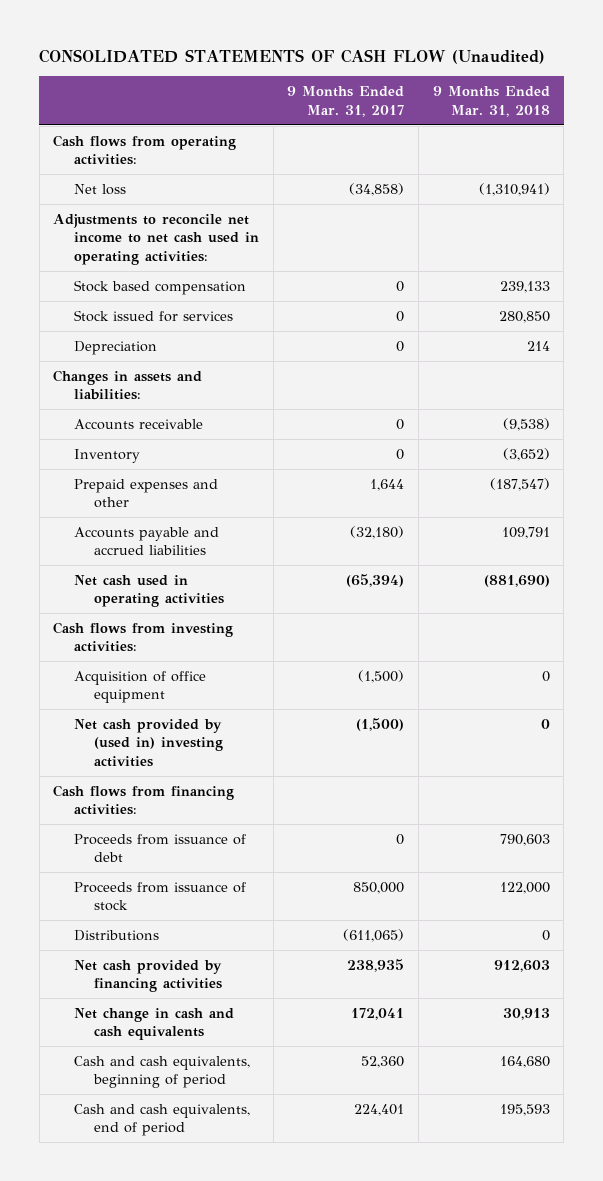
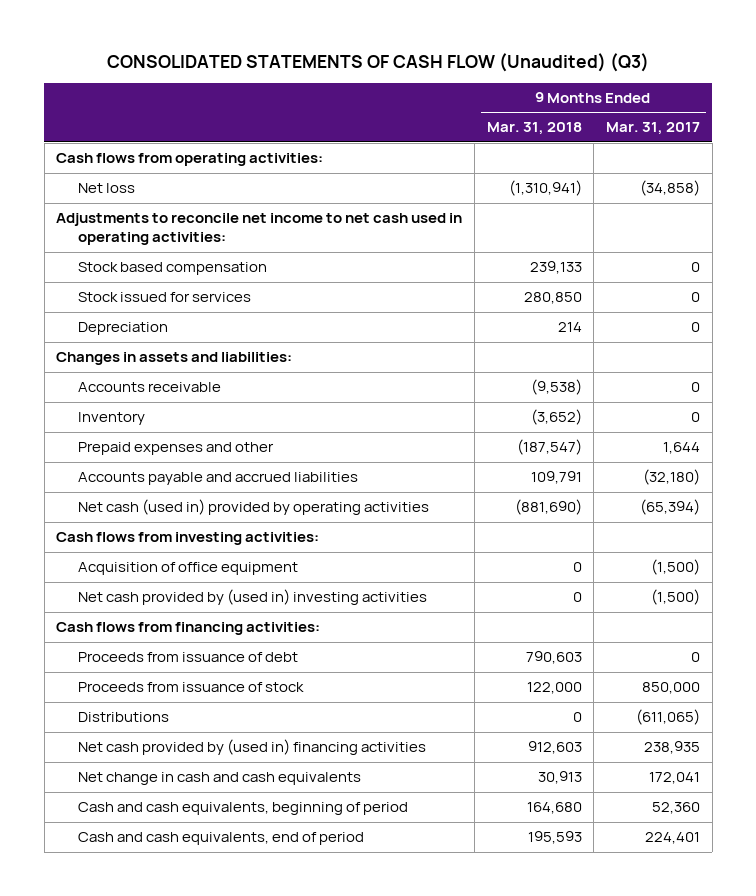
- CONSOLIDATED STATEMENTS OF CASH FLOW (Unaudited)
+ CONSOLIDATED STATEMENTS OF CASH FLOW (Unaudited) (Q3)
- | 9 Months Ended Mar. 31, 2017 | 9 Months Ended Mar. 31, 2018
+ | 9 Months Ended Mar. 31, 2018 | 9 Months Ended Mar. 31, 2017
- Net cash used in operating activities | (65,394) | (881,690)
+ Net cash (used in) provided by operating activities | (881,690) | (65,394)
- Net cash provided by financing activities | 238,935 | 912,603
+ Net cash provided by (used in) financing activities | 912,603 | 238,935

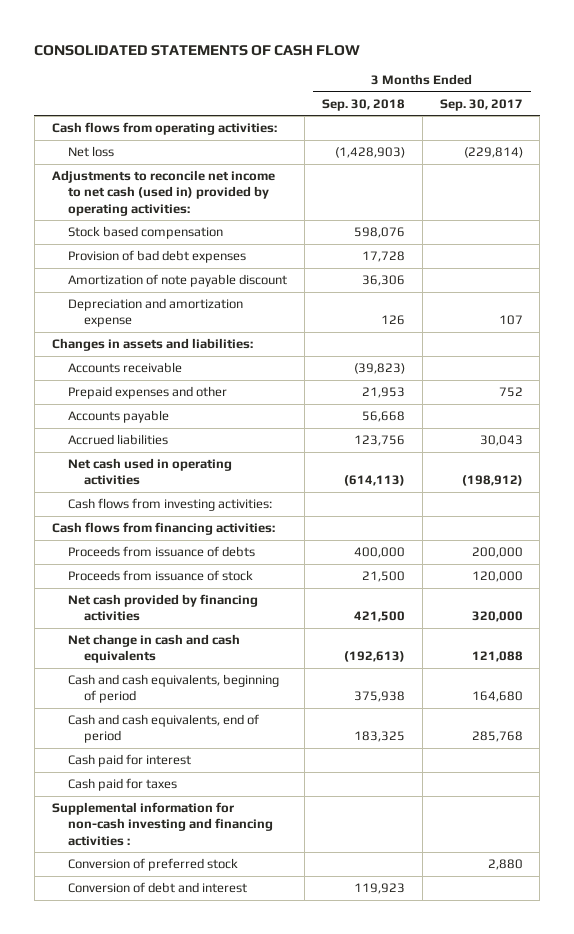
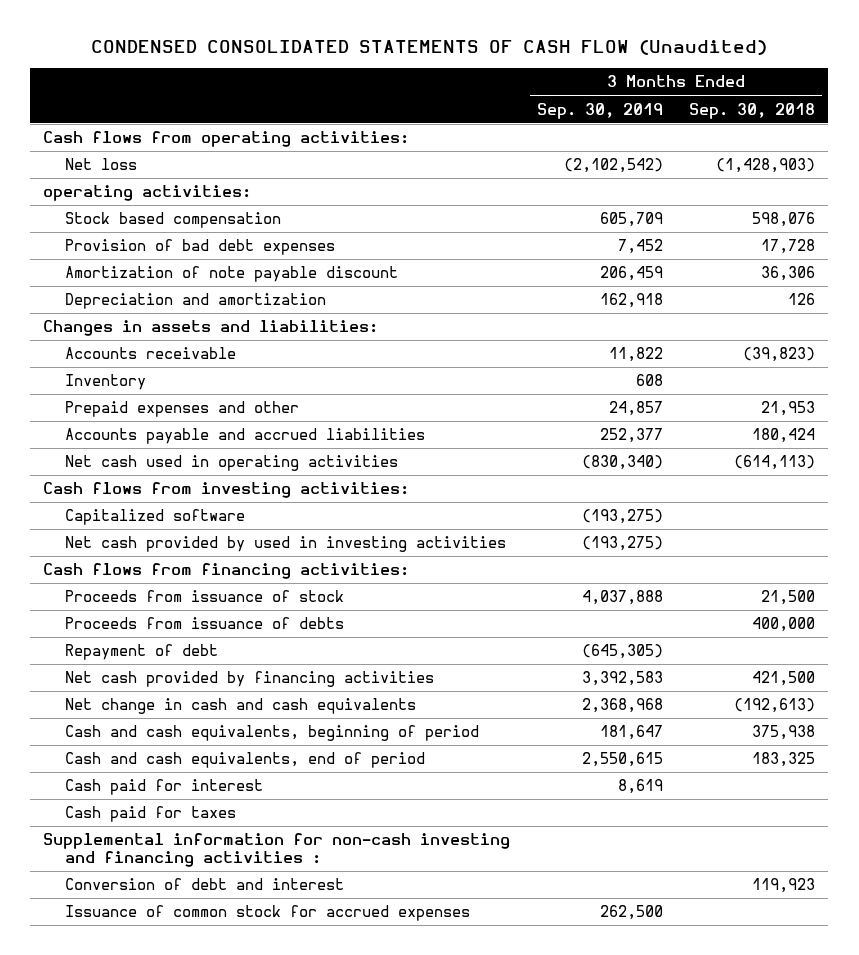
- CONSOLIDATED STATEMENTS OF CASH FLOW
+ CONDENSED CONSOLIDATED STATEMENTS OF CASH FLOW (Unaudited)
- | 3 Months Ended Sep. 30, 2018 | 3 Months Ended Sep. 30, 2017
+ | 3 Months Ended Sep. 30, 2019 | 3 Months Ended Sep. 30, 2018
- Adjustments to reconcile net income to net cash (used in) provided by operating activities:
+ operating activities:
- Depreciation and amortization expense | 126 | 107
+ Depreciation and amortization | 162,918 | 126
+ Inventory | 608 |
- Accounts payable | 56,668 |
- Accrued liabilities | 123,756 | 30,043
+ Accounts payable and accrued liabilities | 252,377 | 180,424
+ Capitalized software | (193,275) |
+ Net cash provided by used in investing activities | (193,275) |
moved down: Proceeds from issuance of debts | | 400,000
+ Repayment of debt | (645,305) |
- Conversion of preferred stock | | 2,880
+ Issuance of common stock for accrued expenses | 262,500 |

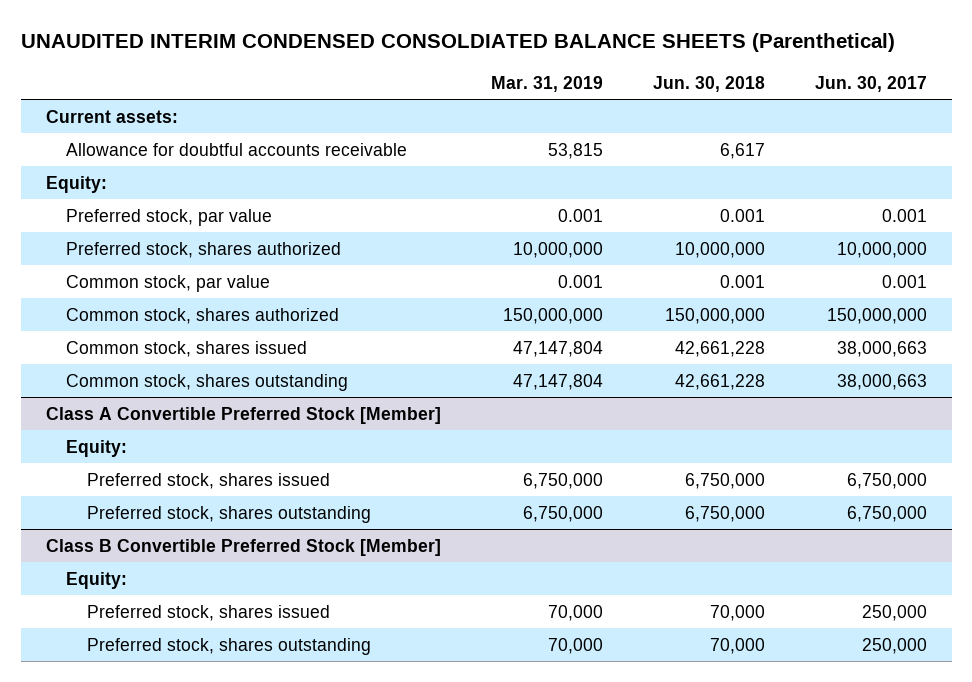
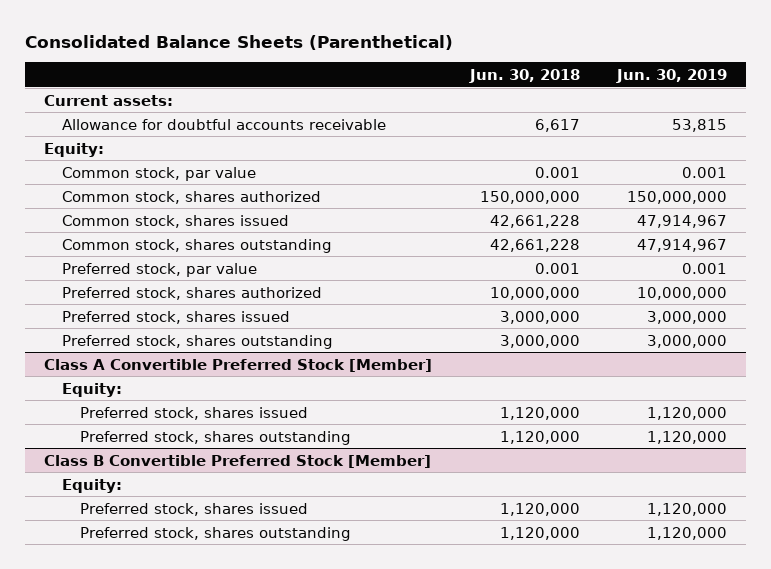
- UNAUDITED INTERIM CONDENSED CONSOLDIATED BALANCE SHEETS (Parenthetical)
+ Consolidated Balance Sheets (Parenthetical)
- | Mar. 31, 2019 | Jun. 30, 2018 | Jun. 30, 2017
+ | Jun. 30, 2018 | Jun. 30, 2019
moved down: Preferred stock, par value | 0.001 | 0.001
moved down: Preferred stock, shares authorized | 10,000,000 | 10,000,000
+ Preferred stock, shares issued | 3,000,000 | 3,000,000
+ Preferred stock, shares outstanding | 3,000,000 | 3,000,000
@ Class A Convertible Preferred Stock [Member]
- Preferred stock, shares issued | 6,750,000 | 6,750,000 | 6,750,000
- Preferred stock, shares outstanding | 6,750,000 | 6,750,000 | 6,750,000
+ Preferred stock, shares issued | 1,120,000 | 1,120,000
+ Preferred stock, shares outstanding | 1,120,000 | 1,120,000
@ Class B Convertible Preferred Stock [Member]
- Preferred stock, shares issued | 70,000 | 70,000 | 250,000
- Preferred stock, shares outstanding | 70,000 | 70,000 | 250,000
+ Preferred stock, shares issued | 1,120,000 | 1,120,000
+ Preferred stock, shares outstanding | 1,120,000 | 1,120,000

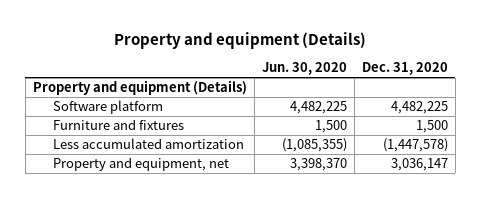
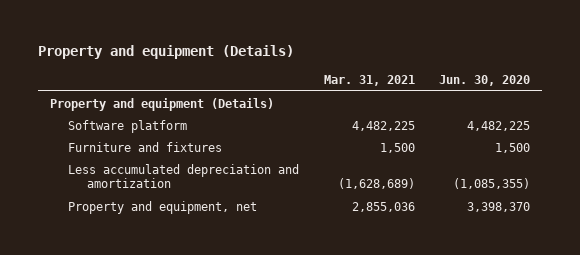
- | Jun. 30, 2020 | Dec. 31, 2020
+ | Mar. 31, 2021 | Jun. 30, 2020
- Less accumulated amortization | (1,085,355) | (1,447,578)
+ Less accumulated depreciation and amortization | (1,628,689) | (1,085,355)

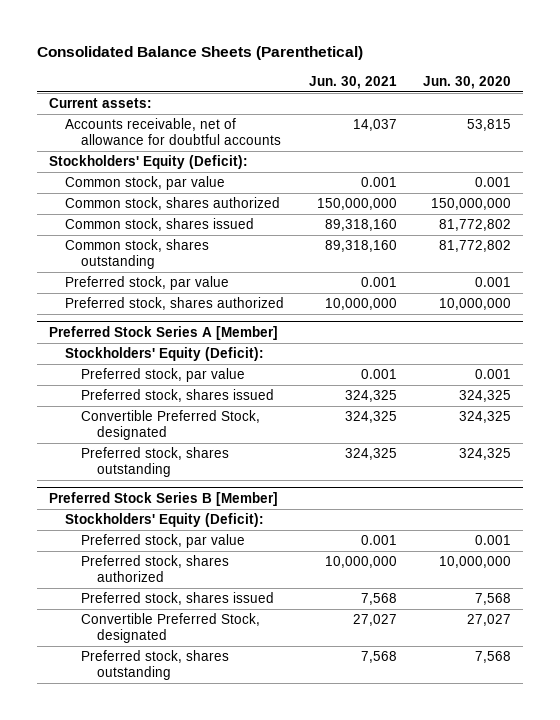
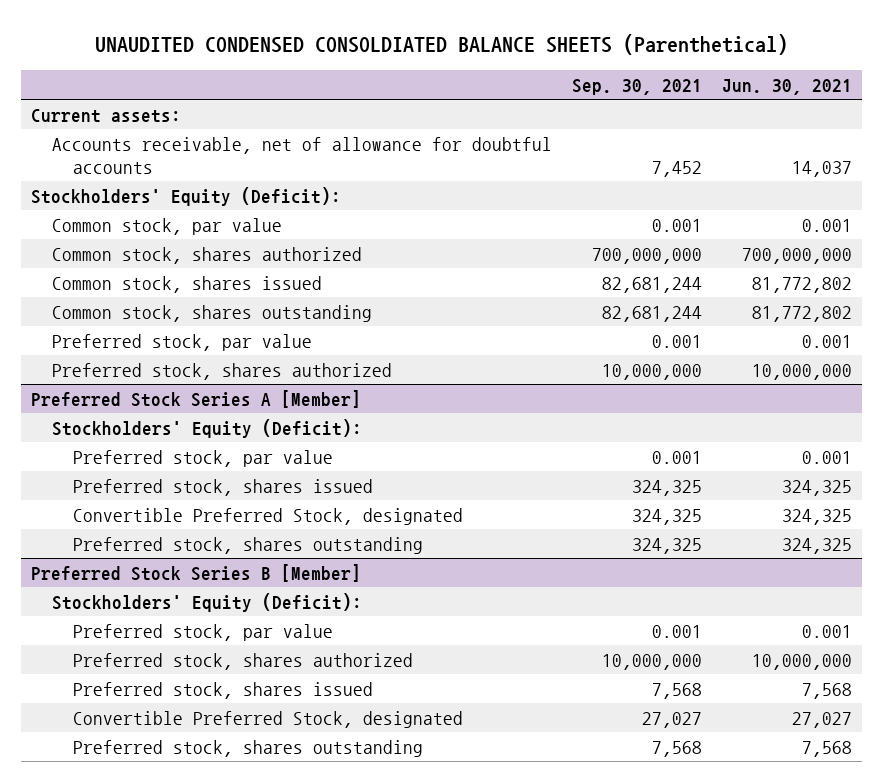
- Consolidated Balance Sheets (Parenthetical)
+ UNAUDITED CONDENSED CONSOLDIATED BALANCE SHEETS (Parenthetical)
- | Jun. 30, 2021 | Jun. 30, 2020
+ | Sep. 30, 2021 | Jun. 30, 2021
- Common stock, shares authorized | 150,000,000 | 150,000,000
- Common stock, shares issued | 89,318,160 | 81,772,802
- Common stock, shares outstanding | 89,318,160 | 81,772,802
+ Common stock, shares authorized | 700,000,000 | 700,000,000
+ Common stock, shares issued | 82,681,244 | 81,772,802
+ Common stock, shares outstanding | 82,681,244 | 81,772,802

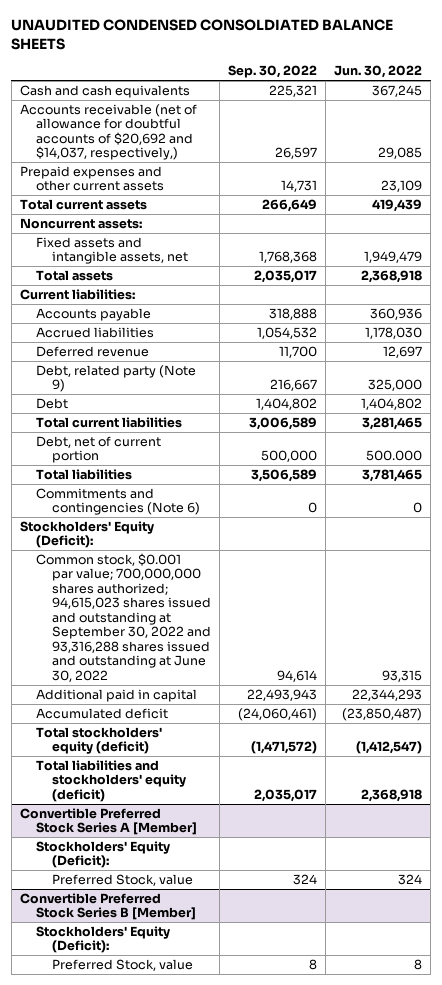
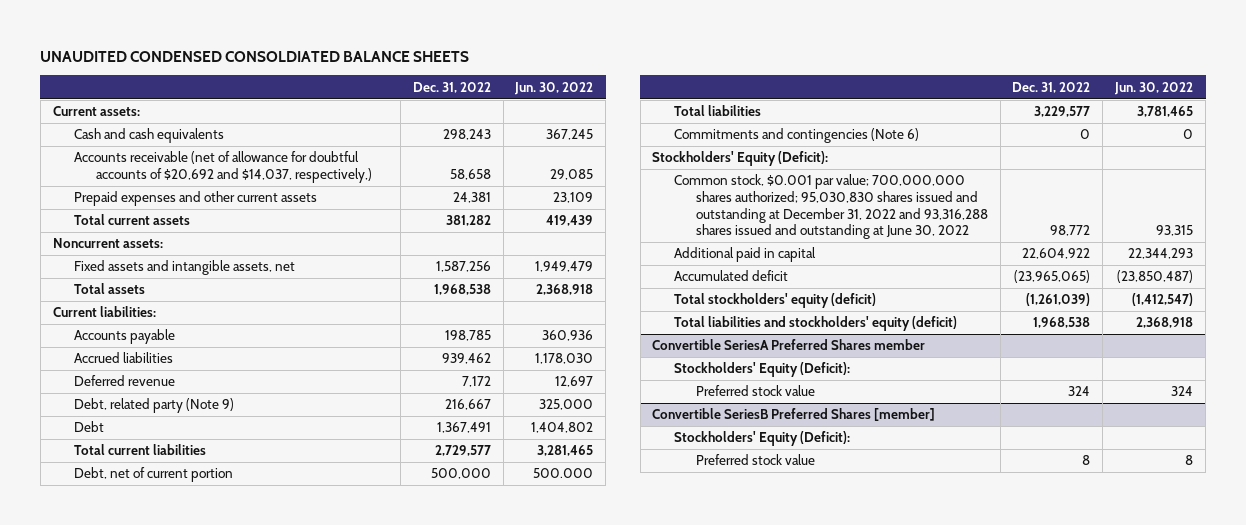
- | Sep. 30, 2022 | Jun. 30, 2022
+ | Dec. 31, 2022 | Jun. 30, 2022
+ Current assets:
- Common stock, $0.001 par value; 700,000,000 shares authorized; 94,615,023 shares issued and outstanding at September 30, 2022 and 93,316,288 shares issued and outstanding at June 30, 2022 | 94,614 | 93,315
+ Common stock, $0.001 par value; 700,000,000 shares authorized; 95,030,830 shares issued and outstanding at December 31, 2022 and 93,316,288 shares issued and outstanding at June 30, 2022 | 98,772 | 93,315
- Convertible Preferred Stock Series A [Member]
+ Convertible SeriesA Preferred Shares member
- Preferred Stock, value | 324 | 324
- Convertible Preferred Stock Series B [Member]
+ Preferred stock value | 324 | 324
+ Convertible SeriesB Preferred Shares [member]
- Preferred Stock, value | 8 | 8
+ Preferred stock value | 8 | 8

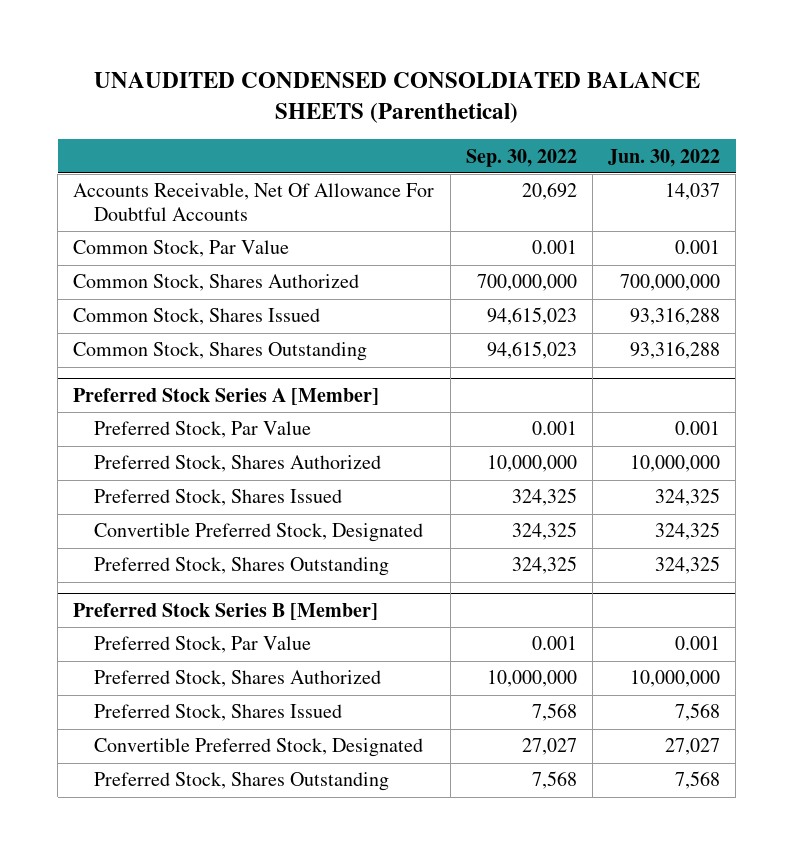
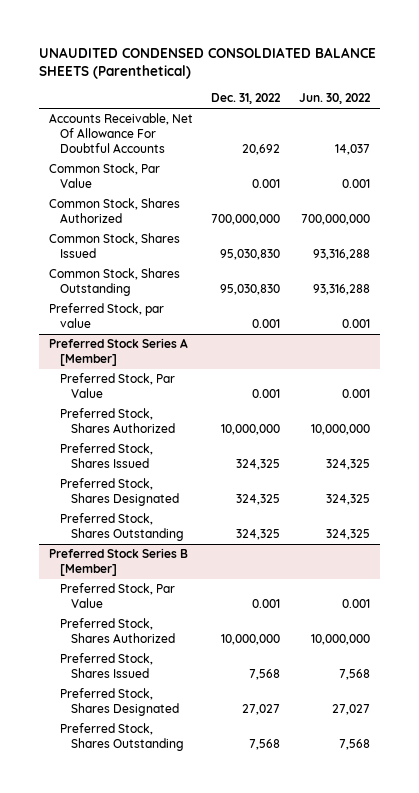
- | Sep. 30, 2022 | Jun. 30, 2022
+ | Dec. 31, 2022 | Jun. 30, 2022
+ Preferred Stock, par value | 0.001 | 0.001
@ Preferred Stock Series A [Member]
- Convertible Preferred Stock, Designated | 324,325 | 324,325
+ Preferred Stock, Shares Designated | 324,325 | 324,325
@ Preferred Stock Series B [Member]
- Convertible Preferred Stock, Designated | 27,027 | 27,027
+ Preferred Stock, Shares Designated | 27,027 | 27,027

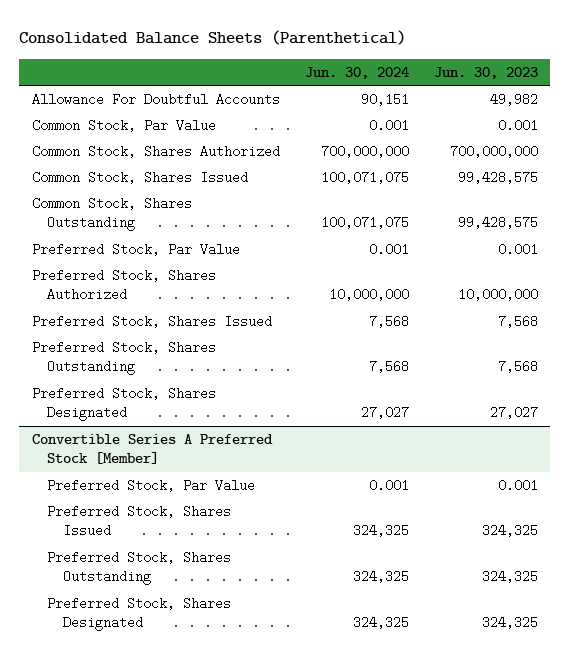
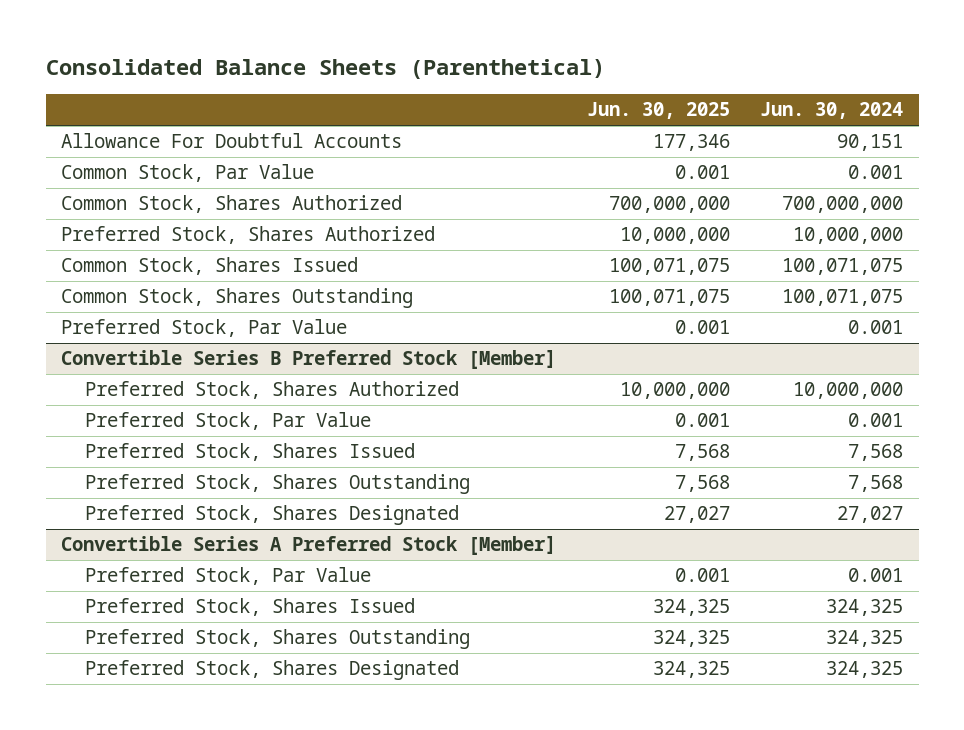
- | Jun. 30, 2024 | Jun. 30, 2023
+ | Jun. 30, 2025 | Jun. 30, 2024
+ Preferred Stock, Shares Authorized | 10,000,000 | 10,000,000
+ Convertible Series B Preferred Stock [Member]
+ Preferred Stock, Par Value | 0.001 | 0.001

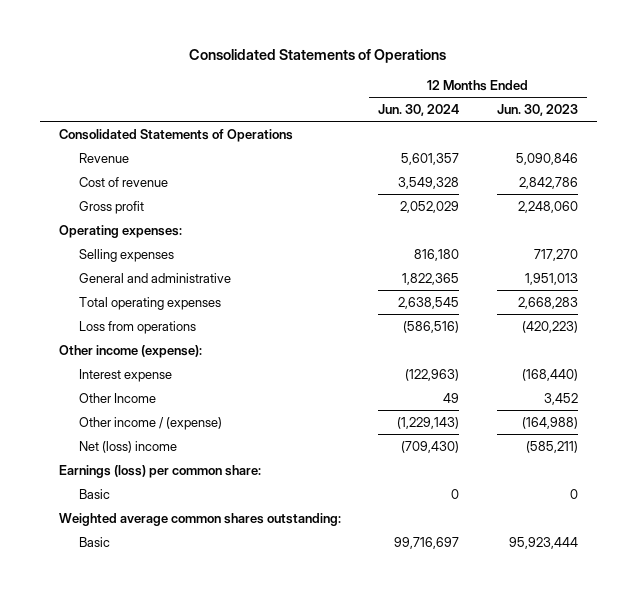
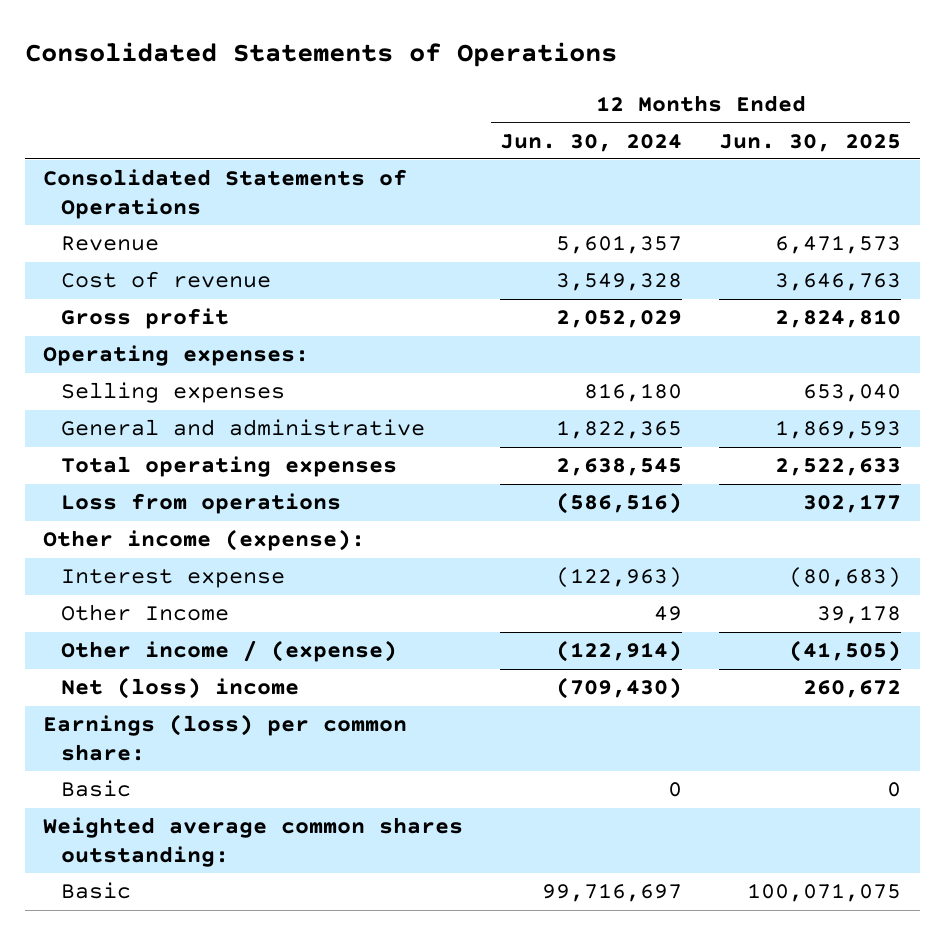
- | 12 Months Ended Jun. 30, 2024 | 12 Months Ended Jun. 30, 2023
+ | 12 Months Ended Jun. 30, 2024 | 12 Months Ended Jun. 30, 2025
- Other income / (expense) | (1,229,143) | (164,988)
+ Other income / (expense) | (122,914) | (41,505)

